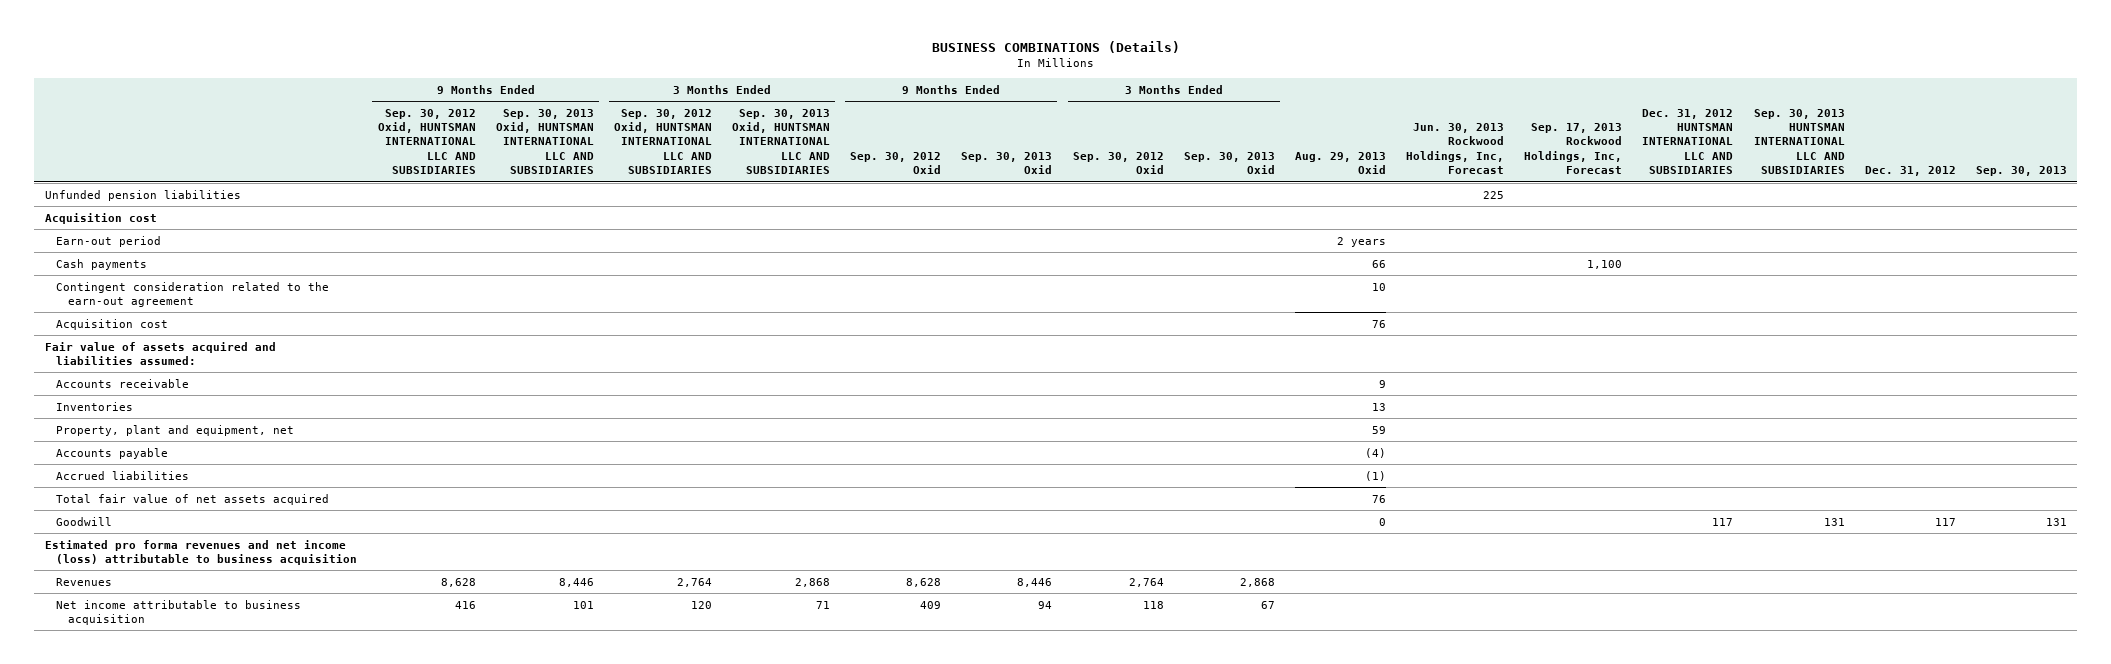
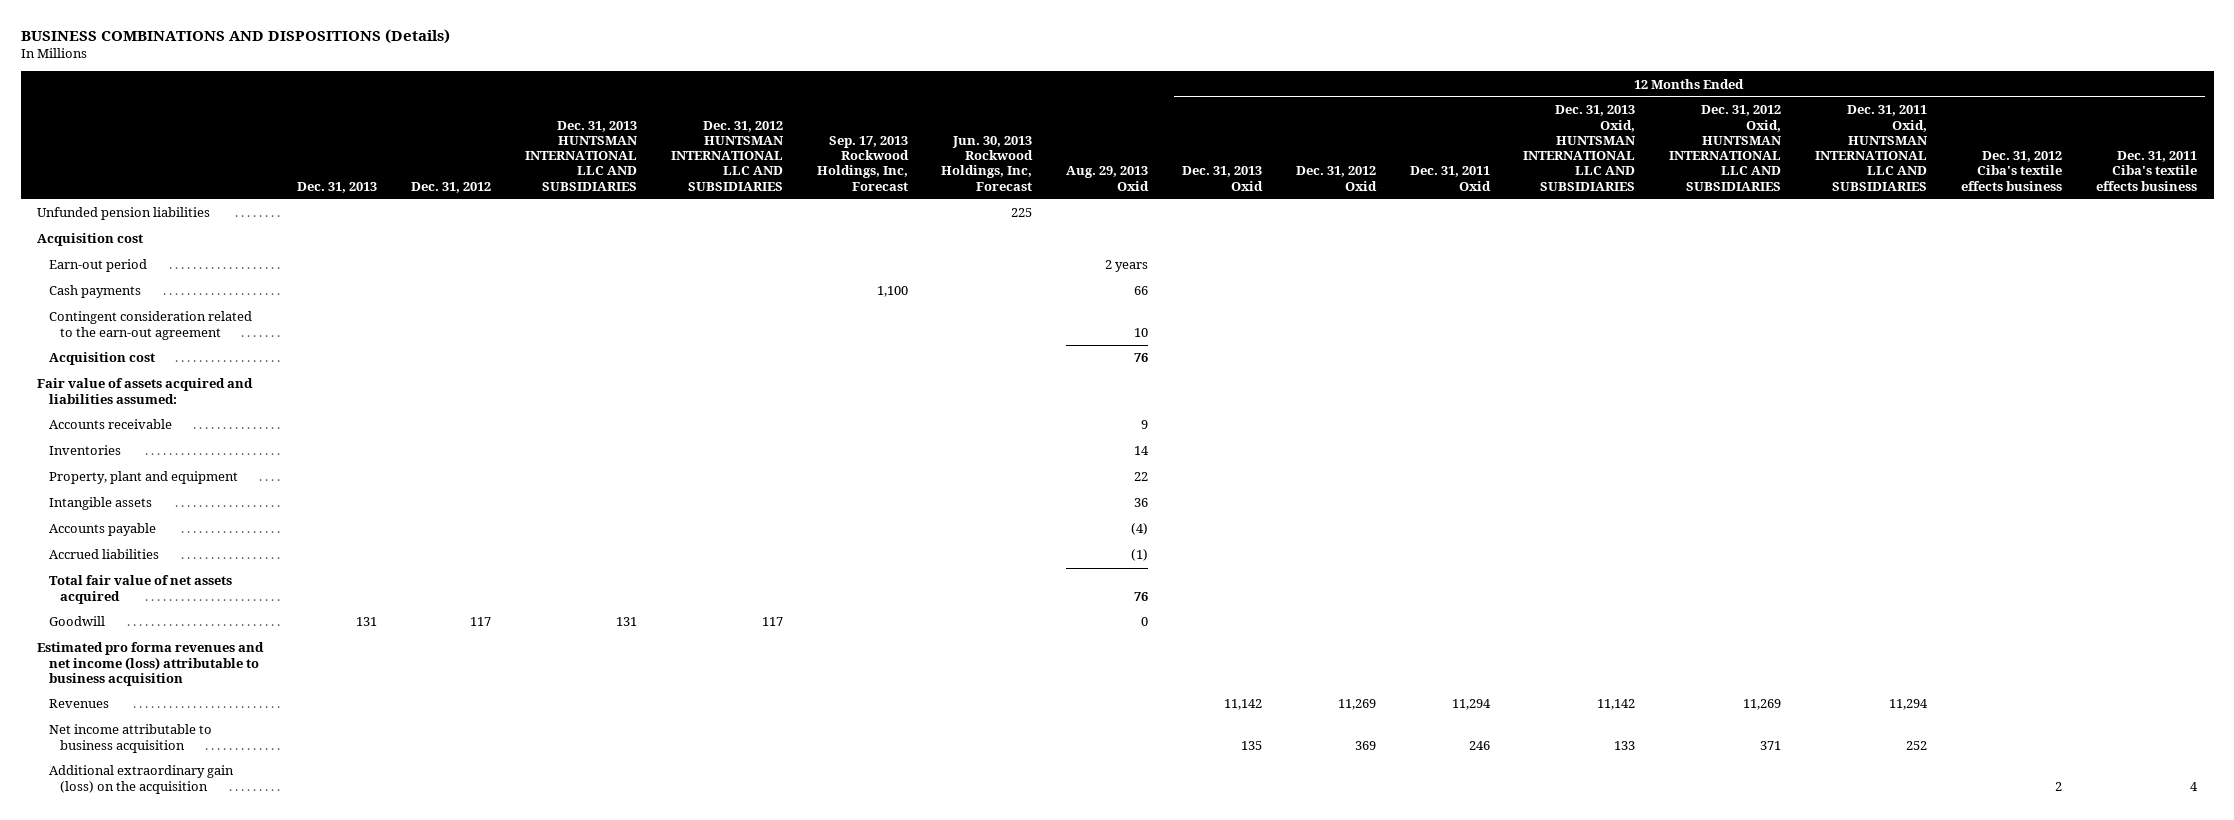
- BUSINESS COMBINATIONS (Details)
+ BUSINESS COMBINATIONS AND DISPOSITIONS (Details)
- | 9 Months Ended Sep. 30, 2012 Oxid, HUNTSMAN INTERNATIONAL LLC AND SUBSIDIARIES | 9 Months Ended Sep. 30, 2013 Oxid, HUNTSMAN INTERNATIONAL LLC AND SUBSIDIARIES | 3 Months Ended Sep. 30, 2012 Oxid, HUNTSMAN INTERNATIONAL LLC AND SUBSIDIARIES | 3 Months Ended Sep. 30, 2013 Oxid, HUNTSMAN INTERNATIONAL LLC AND SUBSIDIARIES | 9 Months Ended Sep. 30, 2012 Oxid | 9 Months Ended Sep. 30, 2013 Oxid | 3 Months Ended Sep. 30, 2012 Oxid | 3 Months Ended Sep. 30, 2013 Oxid | Aug. 29, 2013 Oxid | Jun. 30, 2013 Rockwood Holdings, Inc, Forecast | Sep. 17, 2013 Rockwood Holdings, Inc, Forecast | Dec. 31, 2012 HUNTSMAN INTERNATIONAL LLC AND SUBSIDIARIES | Sep. 30, 2013 HUNTSMAN INTERNATIONAL LLC AND SUBSIDIARIES | Dec. 31, 2012 | Sep. 30, 2013
+ | Dec. 31, 2013 | Dec. 31, 2012 | Dec. 31, 2013 HUNTSMAN INTERNATIONAL LLC AND SUBSIDIARIES | Dec. 31, 2012 HUNTSMAN INTERNATIONAL LLC AND SUBSIDIARIES | Sep. 17, 2013 Rockwood Holdings, Inc, Forecast | Jun. 30, 2013 Rockwood Holdings, Inc, Forecast | Aug. 29, 2013 Oxid | 12 Months Ended Dec. 31, 2013 Oxid | 12 Months Ended Dec. 31, 2012 Oxid | 12 Months Ended Dec. 31, 2011 Oxid | 12 Months Ended Dec. 31, 2013 Oxid, HUNTSMAN INTERNATIONAL LLC AND SUBSIDIARIES | 12 Months Ended Dec. 31, 2012 Oxid, HUNTSMAN INTERNATIONAL LLC AND SUBSIDIARIES | 12 Months Ended Dec. 31, 2011 Oxid, HUNTSMAN INTERNATIONAL LLC AND SUBSIDIARIES | 12 Months Ended Dec. 31, 2012 Ciba's textile effects business | 12 Months Ended Dec. 31, 2011 Ciba's textile effects business
- Inventories | | | | | | | | | 13 | | | | | |
- Property, plant and equipment, net | | | | | | | | | 59 | | | | | |
+ Inventories | | | | | | | 14 | | | | | | | |
+ Property, plant and equipment | | | | | | | 22 | | | | | | | |
+ Intangible assets | | | | | | | 36 | | | | | | | |
+ Additional extraordinary gain (loss) on the acquisition | | | | | | | | | | | | | | 2 | 4

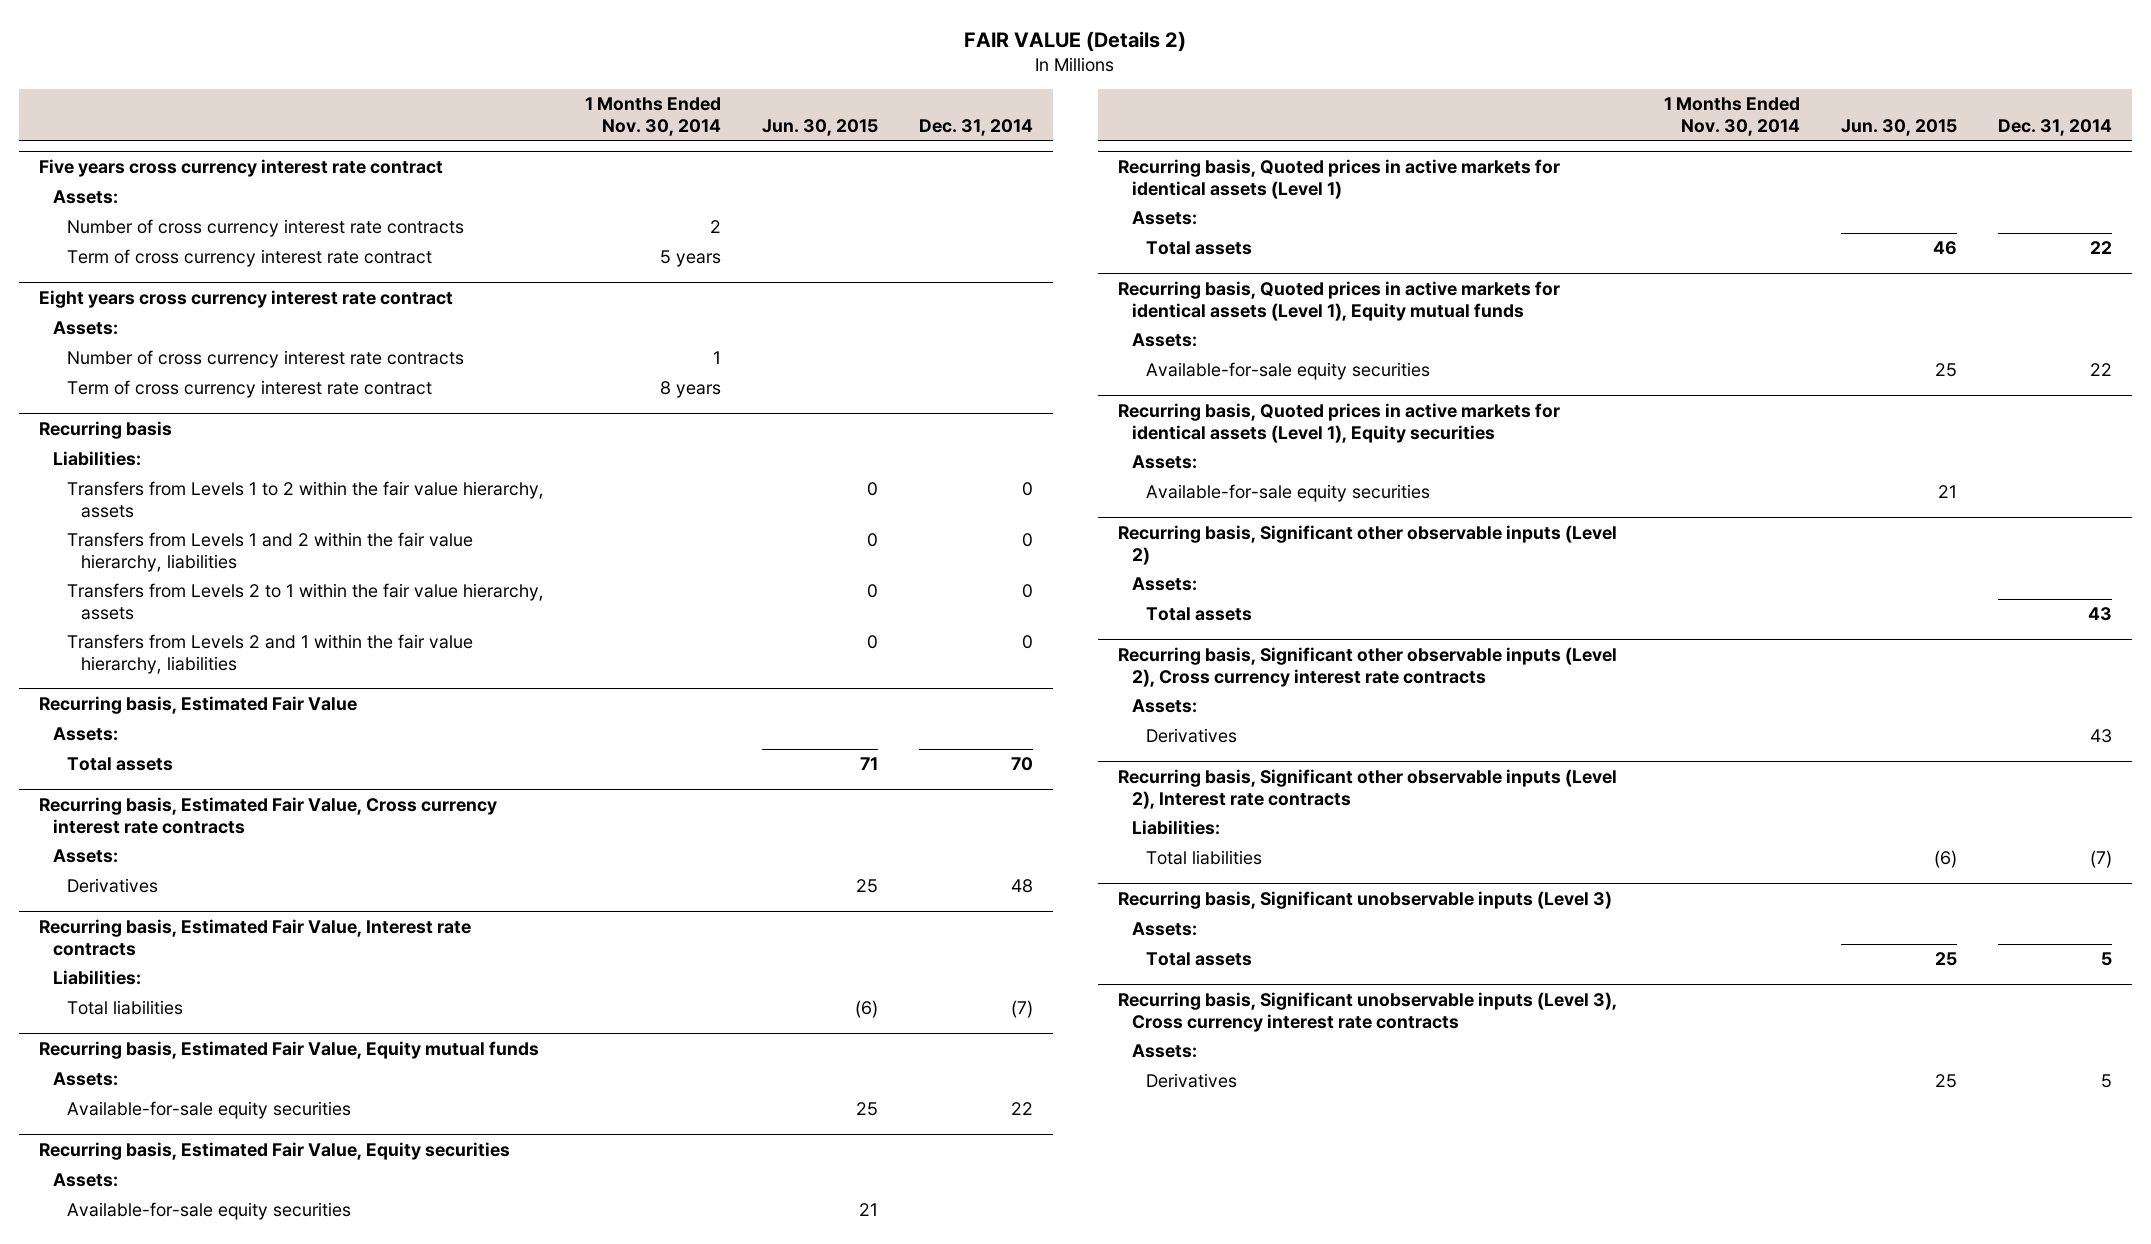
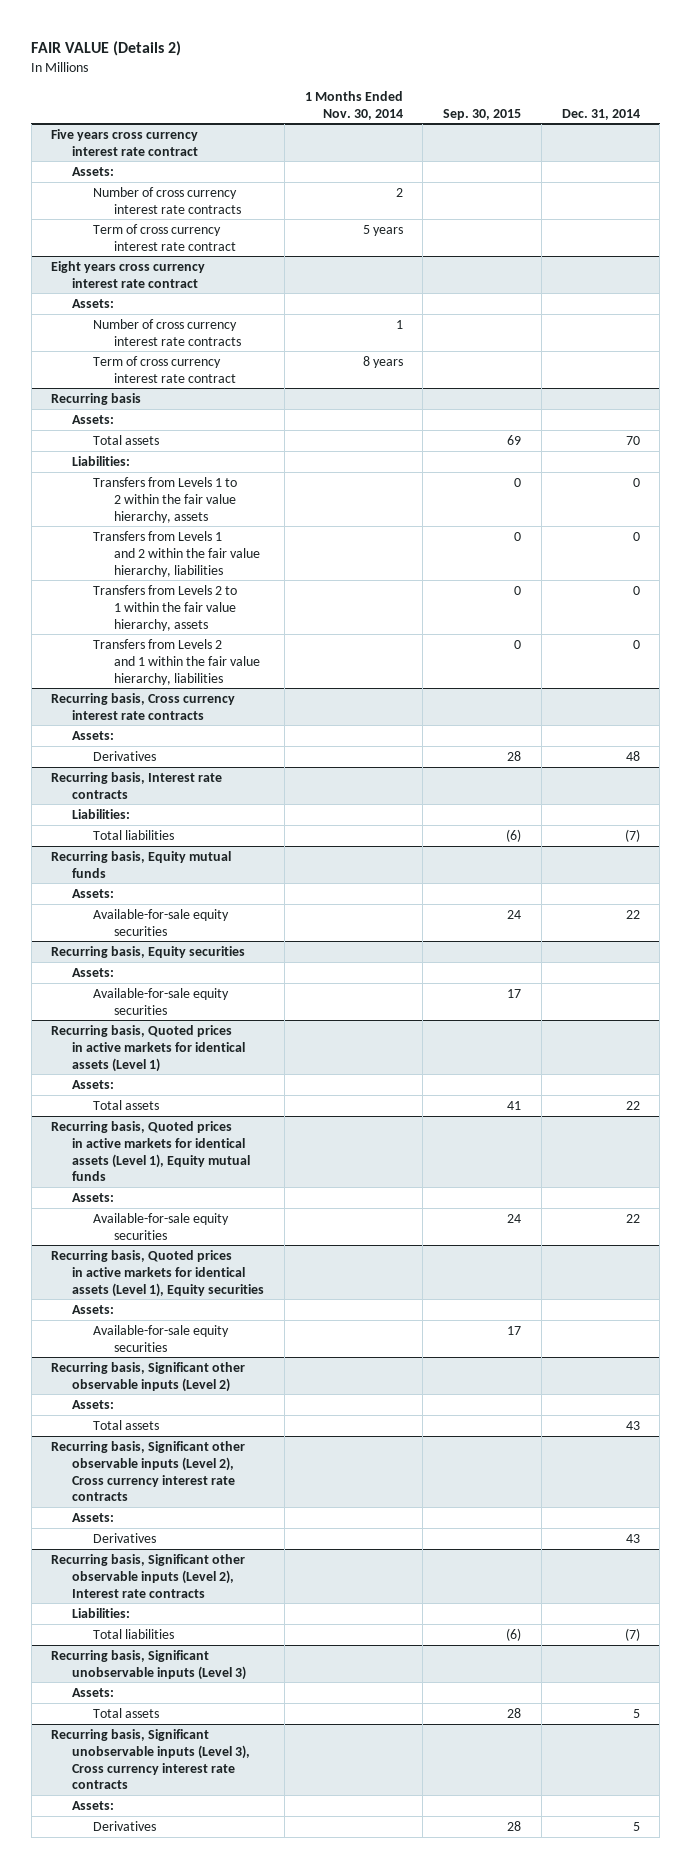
- | 1 Months Ended Nov. 30, 2014 | Jun. 30, 2015 | Dec. 31, 2014
+ | 1 Months Ended Nov. 30, 2014 | Sep. 30, 2015 | Dec. 31, 2014
@ Recurring basis
+ Assets:
+ Total assets | | 69 | 70
- Recurring basis, Estimated Fair Value
- Assets:
- Total assets | | 71 | 70
- Recurring basis, Estimated Fair Value, Cross currency interest rate contracts
+ Recurring basis, Cross currency interest rate contracts
- Recurring basis, Estimated Fair Value, Interest rate contracts
+ Recurring basis, Interest rate contracts
- Recurring basis, Estimated Fair Value, Equity mutual funds
+ Recurring basis, Equity mutual funds
- Recurring basis, Estimated Fair Value, Equity securities
+ Recurring basis, Equity securities

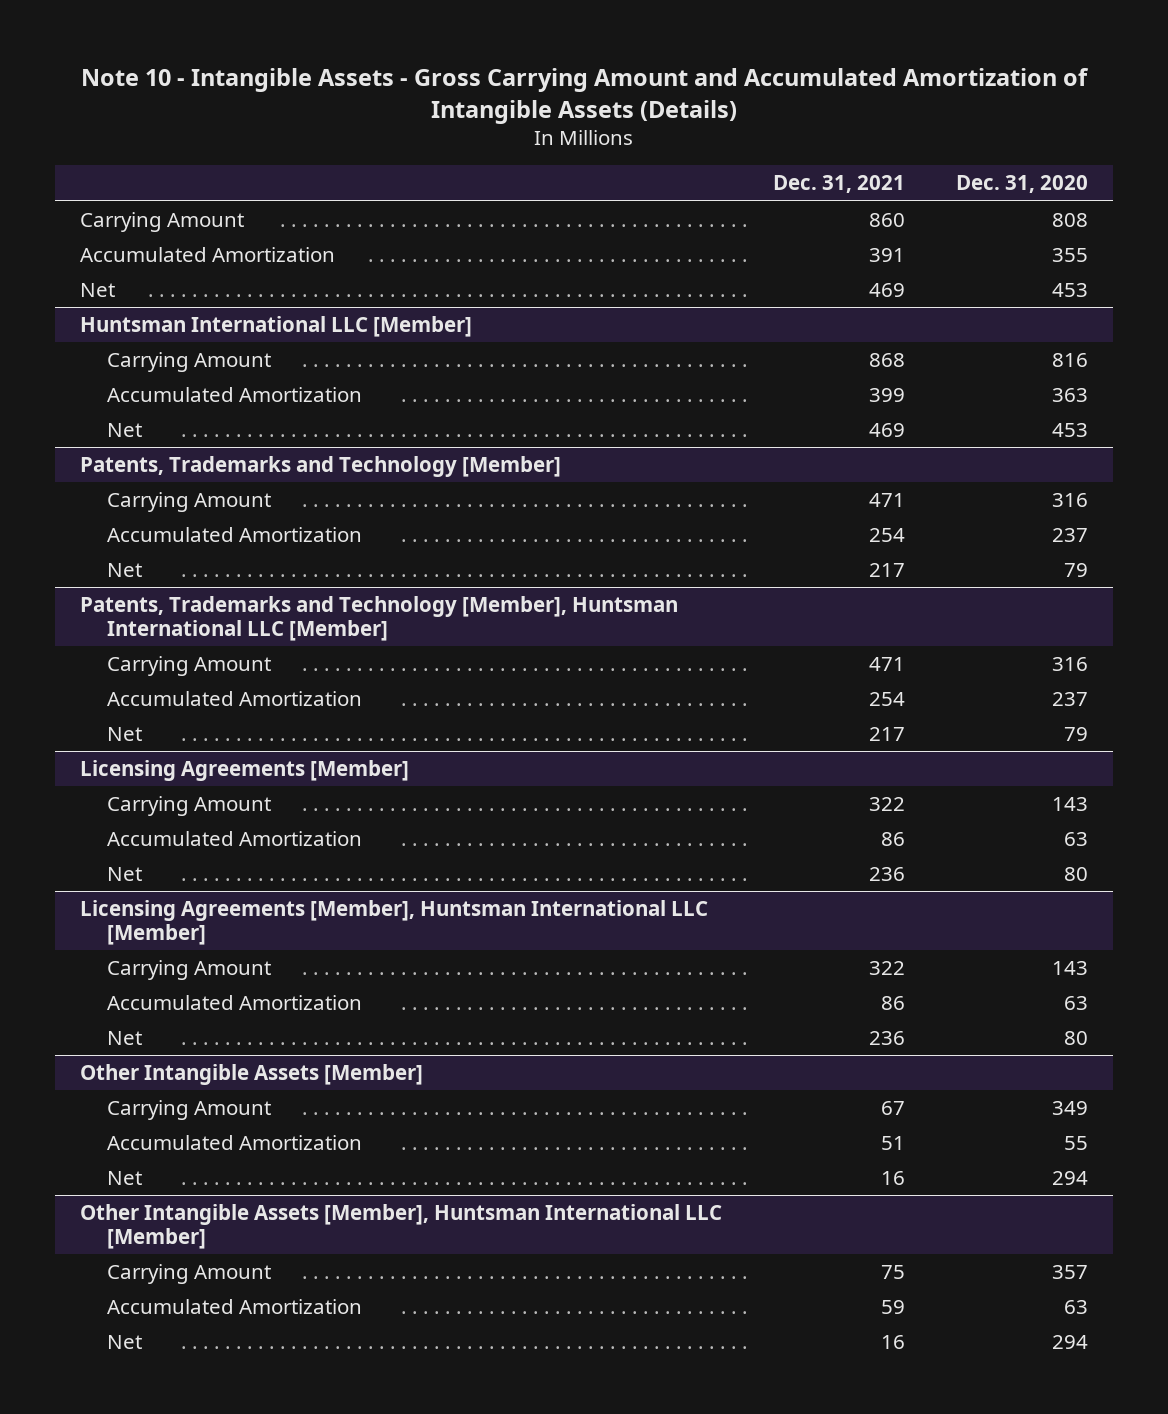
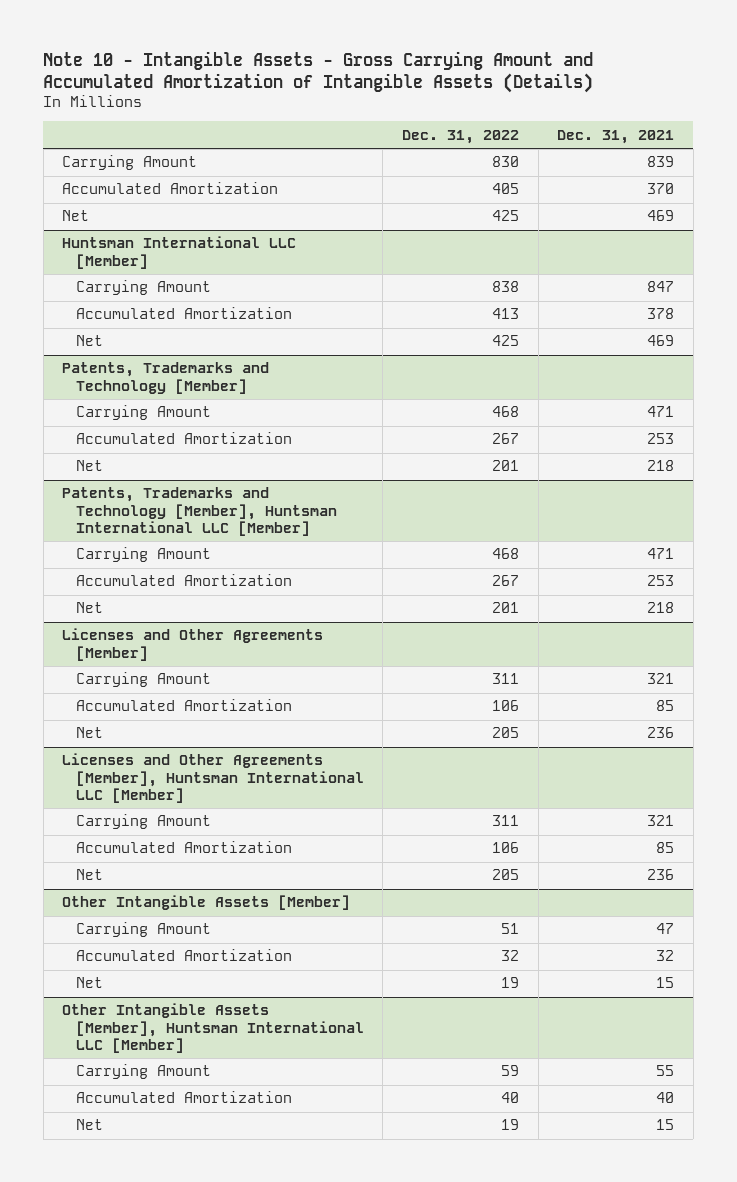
- | Dec. 31, 2021 | Dec. 31, 2020
+ | Dec. 31, 2022 | Dec. 31, 2021
- Carrying Amount | 860 | 808
- Accumulated Amortization | 391 | 355
+ Carrying Amount | 830 | 839
+ Accumulated Amortization | 405 | 370
@ Huntsman International LLC [Member]
- Carrying Amount | 868 | 816
- Accumulated Amortization | 399 | 363
+ Carrying Amount | 838 | 847
+ Accumulated Amortization | 413 | 378
@ Patents, Trademarks and Technology [Member]
- Accumulated Amortization | 254 | 237
- Net | 217 | 79
+ Accumulated Amortization | 267 | 253
+ Net | 201 | 218
@ Patents, Trademarks and Technology [Member], Huntsman International LLC [Member]
- Accumulated Amortization | 254 | 237
- Net | 217 | 79
- Licensing Agreements [Member]
- Carrying Amount | 322 | 143
- Accumulated Amortization | 86 | 63
@ Patents, Trademarks and Technology [Member], Huntsman International LLC [Member]
+ Accumulated Amortization | 267 | 253
+ Net | 201 | 218
+ Licenses and Other Agreements [Member]
+ Carrying Amount | 311 | 321
+ Accumulated Amortization | 106 | 85
- Licensing Agreements [Member], Huntsman International LLC [Member]
- Carrying Amount | 322 | 143
- Accumulated Amortization | 86 | 63
+ Licenses and Other Agreements [Member], Huntsman International LLC [Member]
+ Carrying Amount | 311 | 321
+ Accumulated Amortization | 106 | 85
@ Other Intangible Assets [Member]
- Carrying Amount | 67 | 349
- Accumulated Amortization | 51 | 55
- Net | 16 | 294
+ Carrying Amount | 51 | 47
+ Accumulated Amortization | 32 | 32
+ Net | 19 | 15
@ Other Intangible Assets [Member], Huntsman International LLC [Member]
- Carrying Amount | 75 | 357
- Accumulated Amortization | 59 | 63
- Net | 16 | 294
+ Carrying Amount | 59 | 55
+ Accumulated Amortization | 40 | 40
+ Net | 19 | 15

